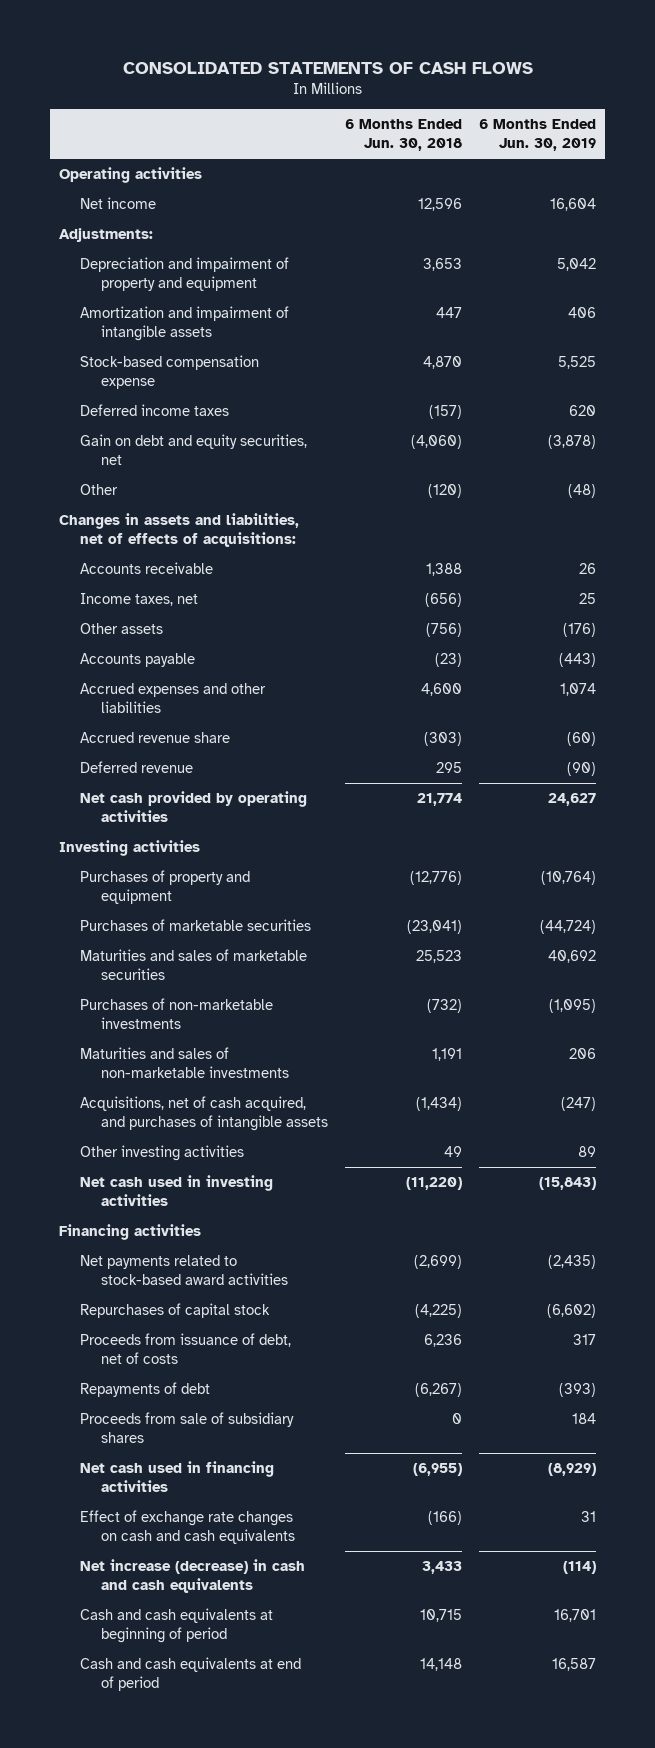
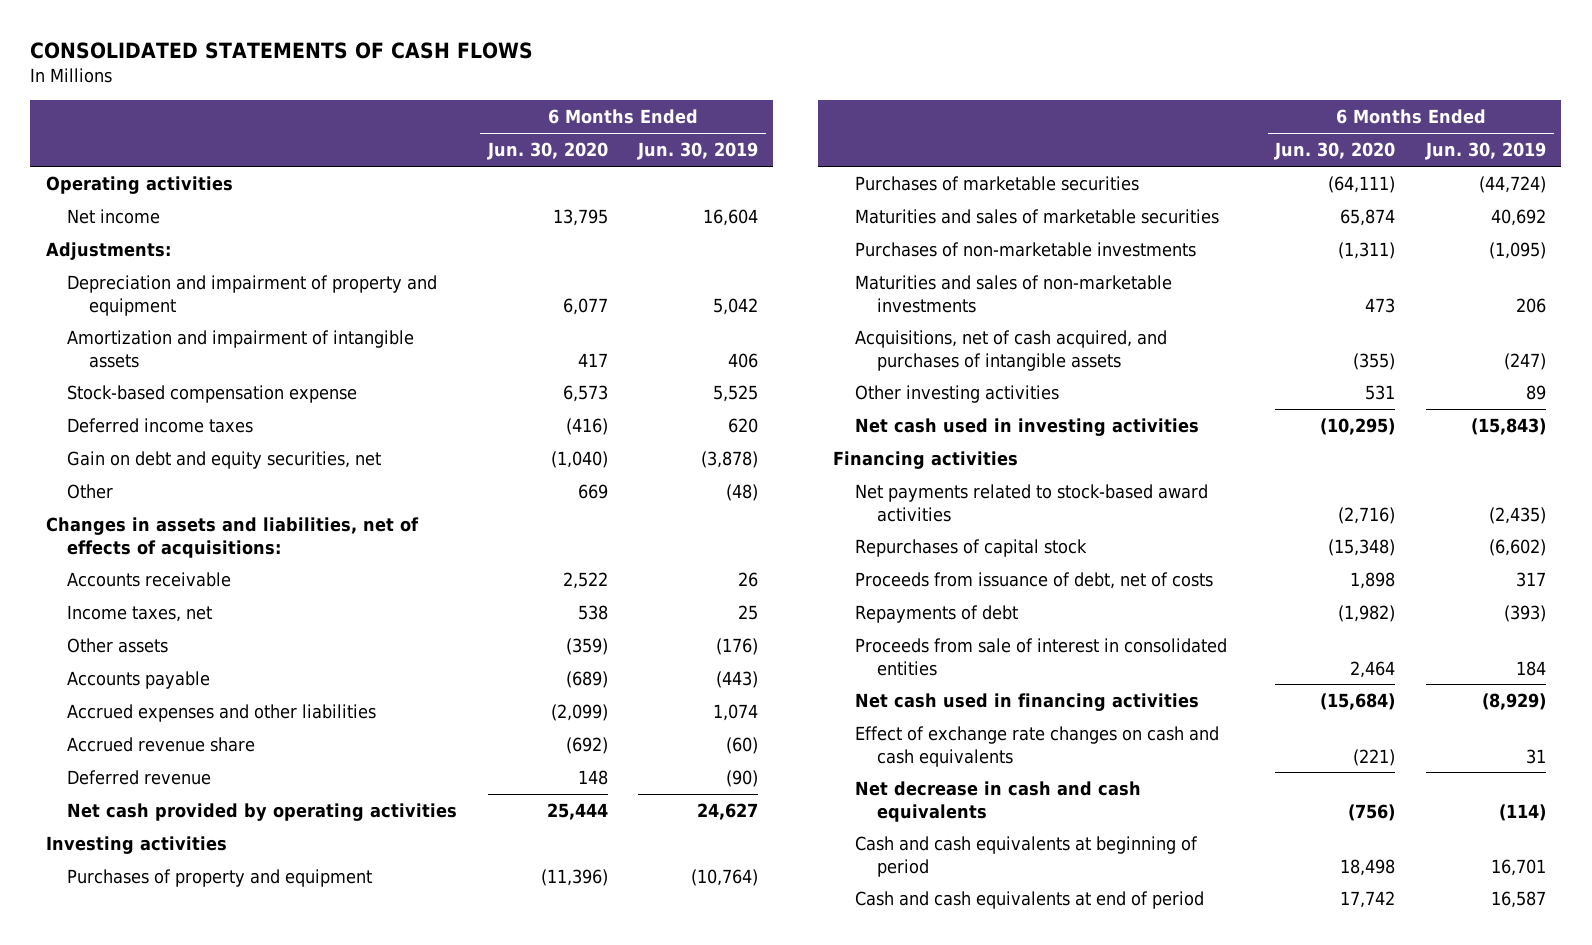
- | 6 Months Ended Jun. 30, 2018 | 6 Months Ended Jun. 30, 2019
+ | 6 Months Ended Jun. 30, 2020 | 6 Months Ended Jun. 30, 2019
- Proceeds from sale of subsidiary shares | 0 | 184
+ Proceeds from sale of interest in consolidated entities | 2,464 | 184
- Net increase (decrease) in cash and cash equivalents | 3,433 | (114)
+ Net decrease in cash and cash equivalents | (756) | (114)

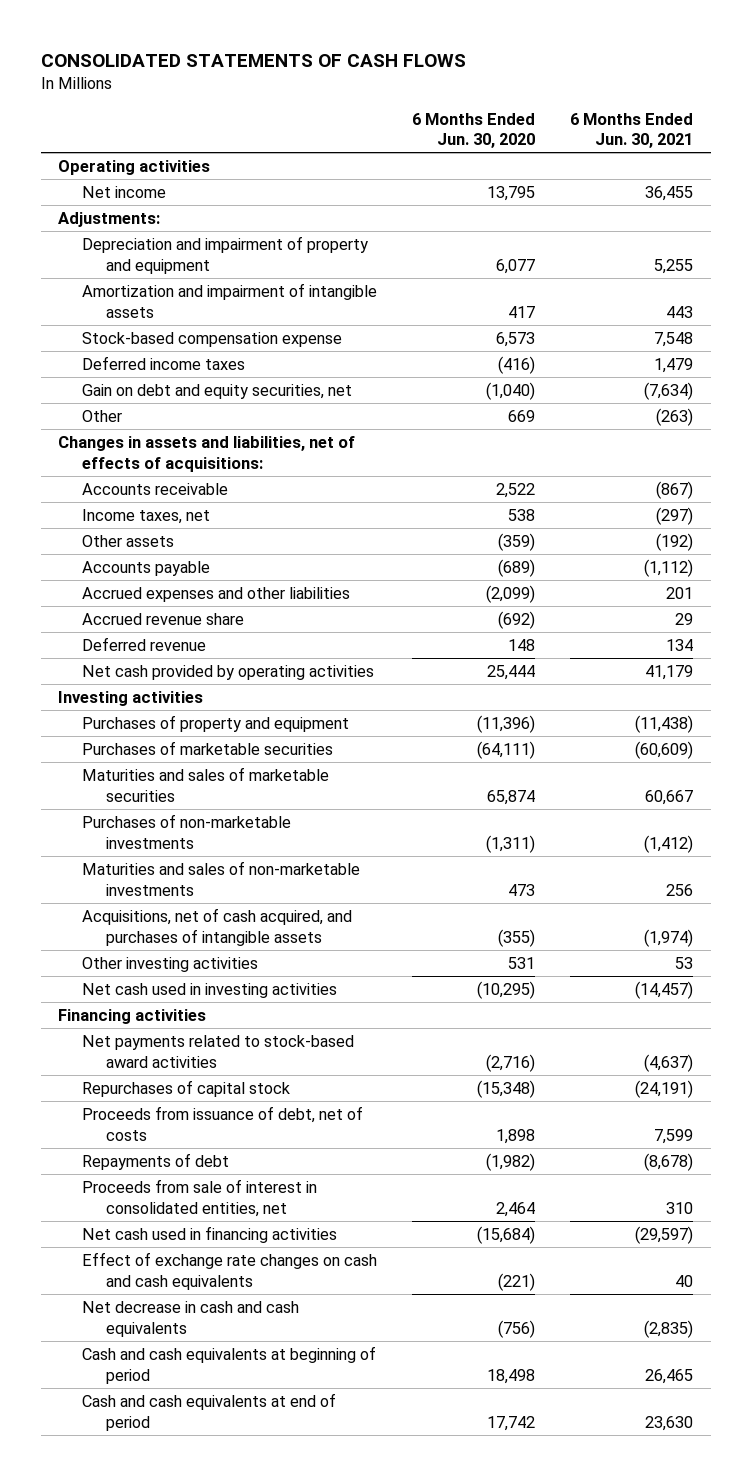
- | 6 Months Ended Jun. 30, 2020 | 6 Months Ended Jun. 30, 2019
+ | 6 Months Ended Jun. 30, 2020 | 6 Months Ended Jun. 30, 2021
- Proceeds from sale of interest in consolidated entities | 2,464 | 184
+ Proceeds from sale of interest in consolidated entities, net | 2,464 | 310

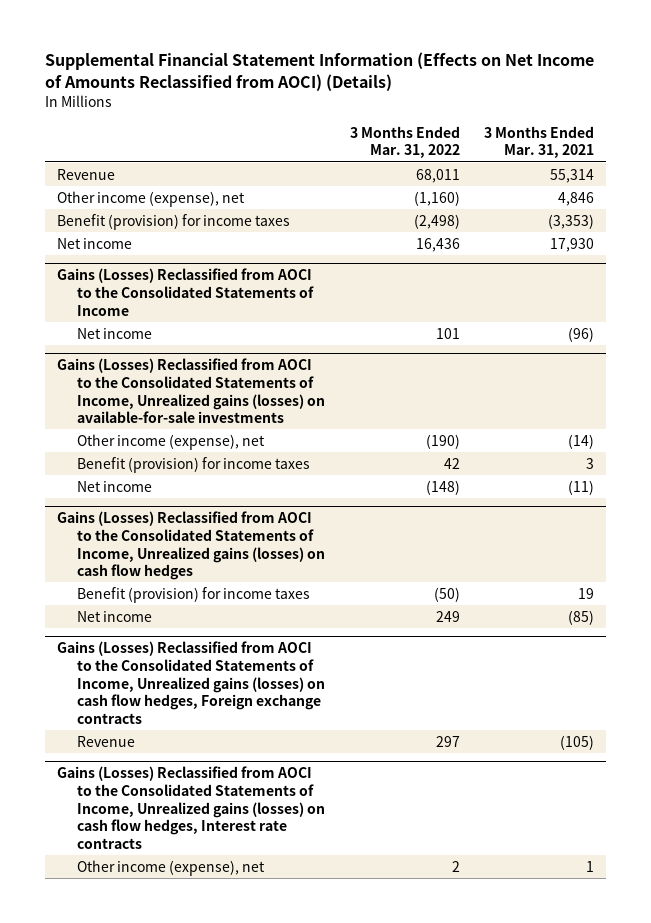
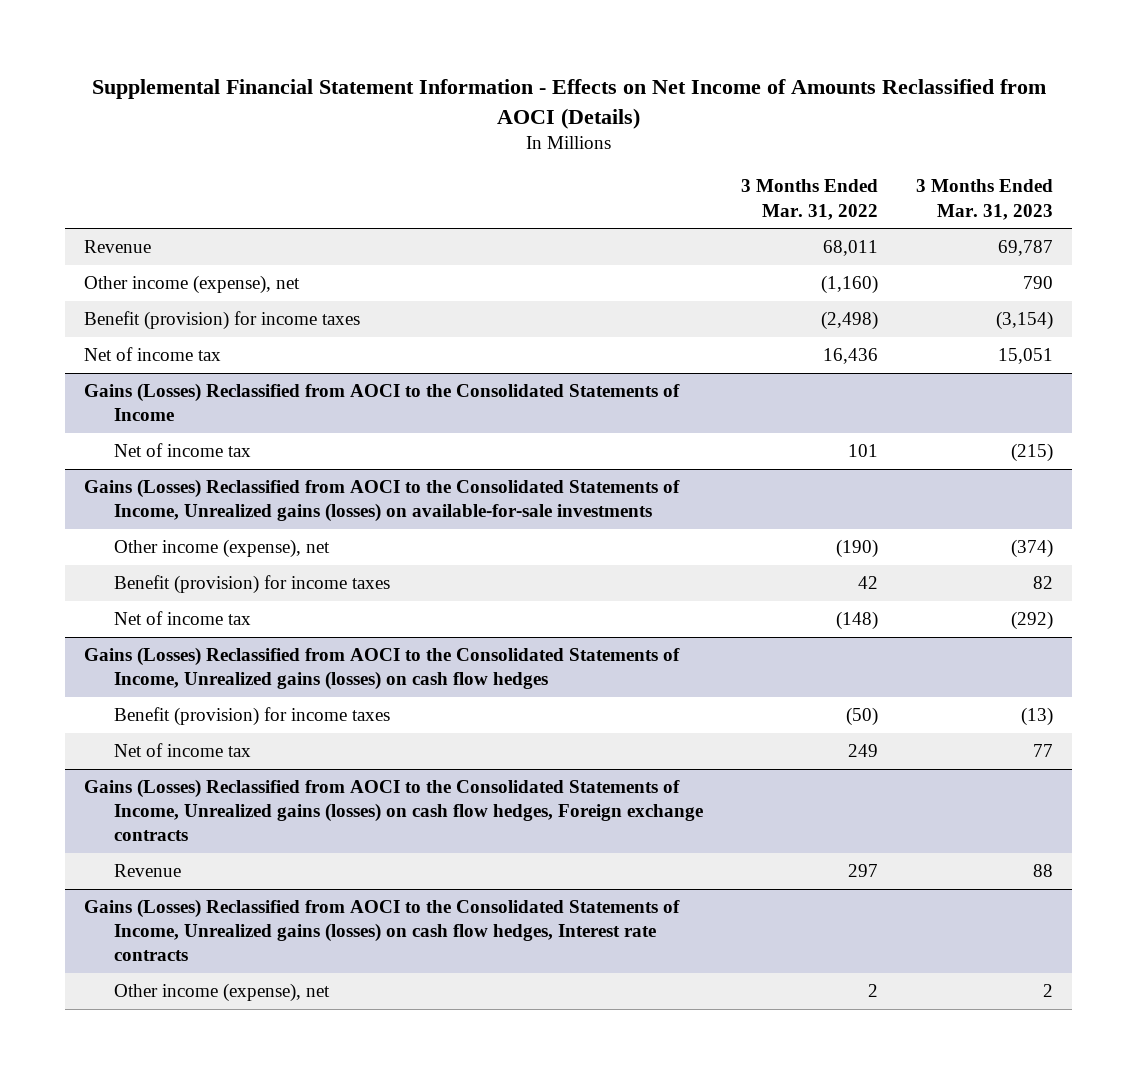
- Supplemental Financial Statement Information (Effects on Net Income of Amounts Reclassified from AOCI) (Details)
+ Supplemental Financial Statement Information - Effects on Net Income of Amounts Reclassified from AOCI (Details)
- | 3 Months Ended Mar. 31, 2022 | 3 Months Ended Mar. 31, 2021
+ | 3 Months Ended Mar. 31, 2022 | 3 Months Ended Mar. 31, 2023
- Net income | 16,436 | 17,930
+ Net of income tax | 16,436 | 15,051
@ Gains (Losses) Reclassified from AOCI to the Consolidated Statements of Income
- Net income | 101 | (96)
+ Net of income tax | 101 | (215)
@ Gains (Losses) Reclassified from AOCI to the Consolidated Statements of Income, Unrealized gains (losses) on available-for-sale investments
- Net income | (148) | (11)
+ Net of income tax | (148) | (292)
@ Gains (Losses) Reclassified from AOCI to the Consolidated Statements of Income, Unrealized gains (losses) on cash flow hedges
- Net income | 249 | (85)
+ Net of income tax | 249 | 77

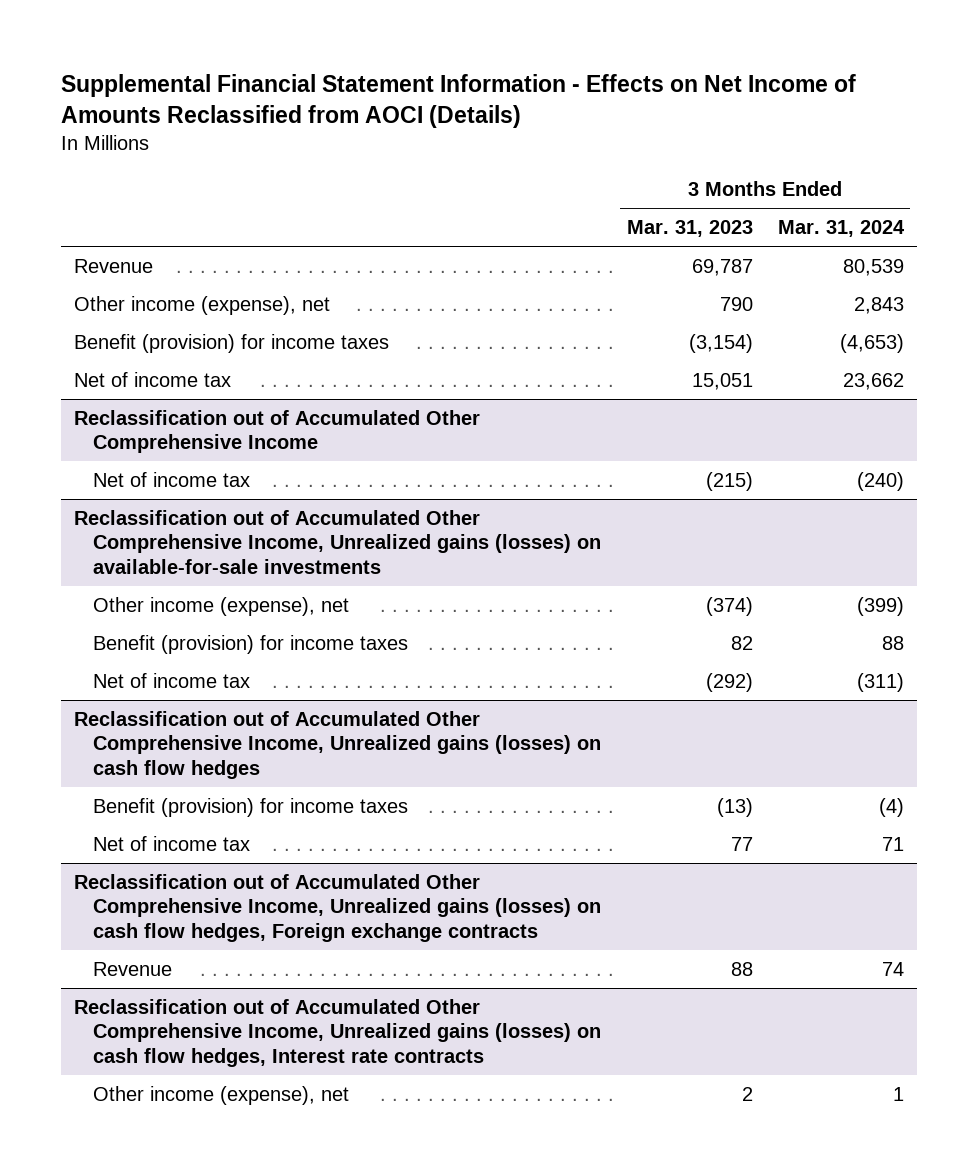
- | 3 Months Ended Mar. 31, 2022 | 3 Months Ended Mar. 31, 2023
+ | 3 Months Ended Mar. 31, 2023 | 3 Months Ended Mar. 31, 2024
- Gains (Losses) Reclassified from AOCI to the Consolidated Statements of Income
+ Reclassification out of Accumulated Other Comprehensive Income
- Gains (Losses) Reclassified from AOCI to the Consolidated Statements of Income, Unrealized gains (losses) on available-for-sale investments
+ Reclassification out of Accumulated Other Comprehensive Income, Unrealized gains (losses) on available-for-sale investments
- Gains (Losses) Reclassified from AOCI to the Consolidated Statements of Income, Unrealized gains (losses) on cash flow hedges
+ Reclassification out of Accumulated Other Comprehensive Income, Unrealized gains (losses) on cash flow hedges
- Gains (Losses) Reclassified from AOCI to the Consolidated Statements of Income, Unrealized gains (losses) on cash flow hedges, Foreign exchange contracts
+ Reclassification out of Accumulated Other Comprehensive Income, Unrealized gains (losses) on cash flow hedges, Foreign exchange contracts
- Gains (Losses) Reclassified from AOCI to the Consolidated Statements of Income, Unrealized gains (losses) on cash flow hedges, Interest rate contracts
+ Reclassification out of Accumulated Other Comprehensive Income, Unrealized gains (losses) on cash flow hedges, Interest rate contracts

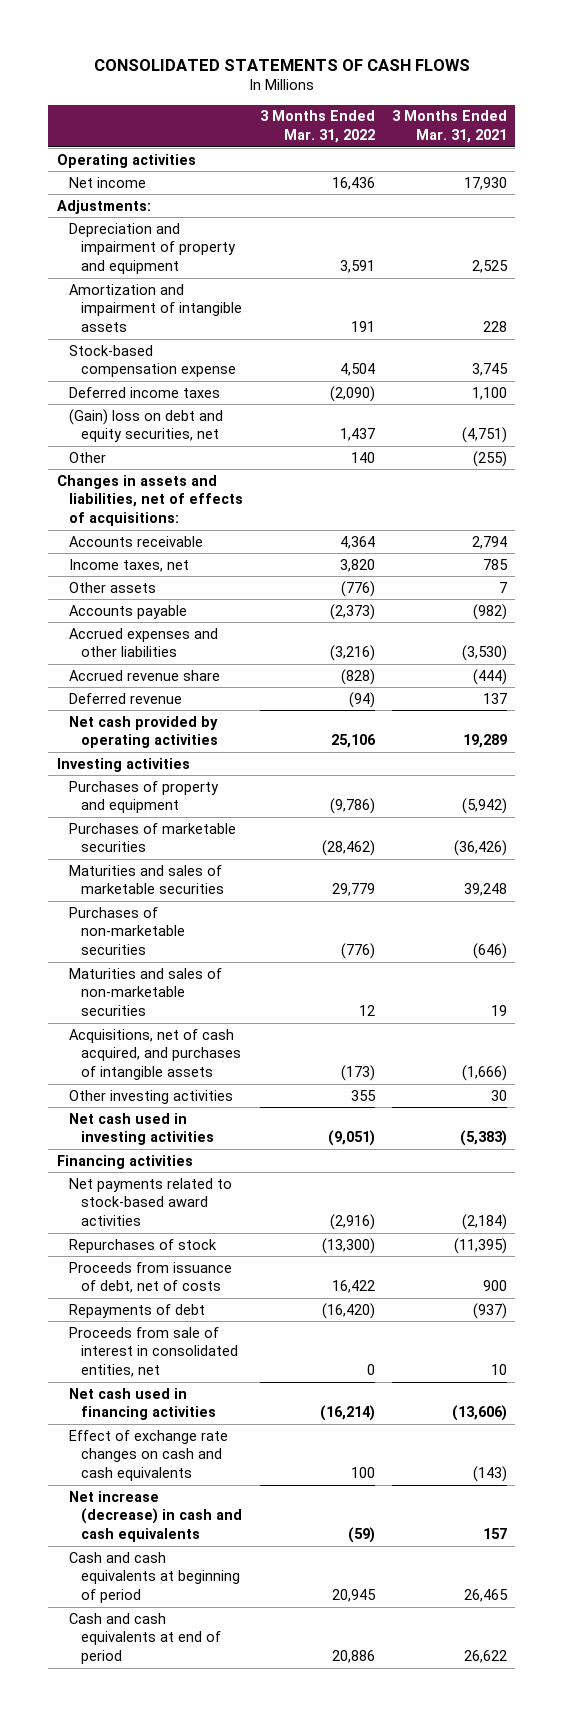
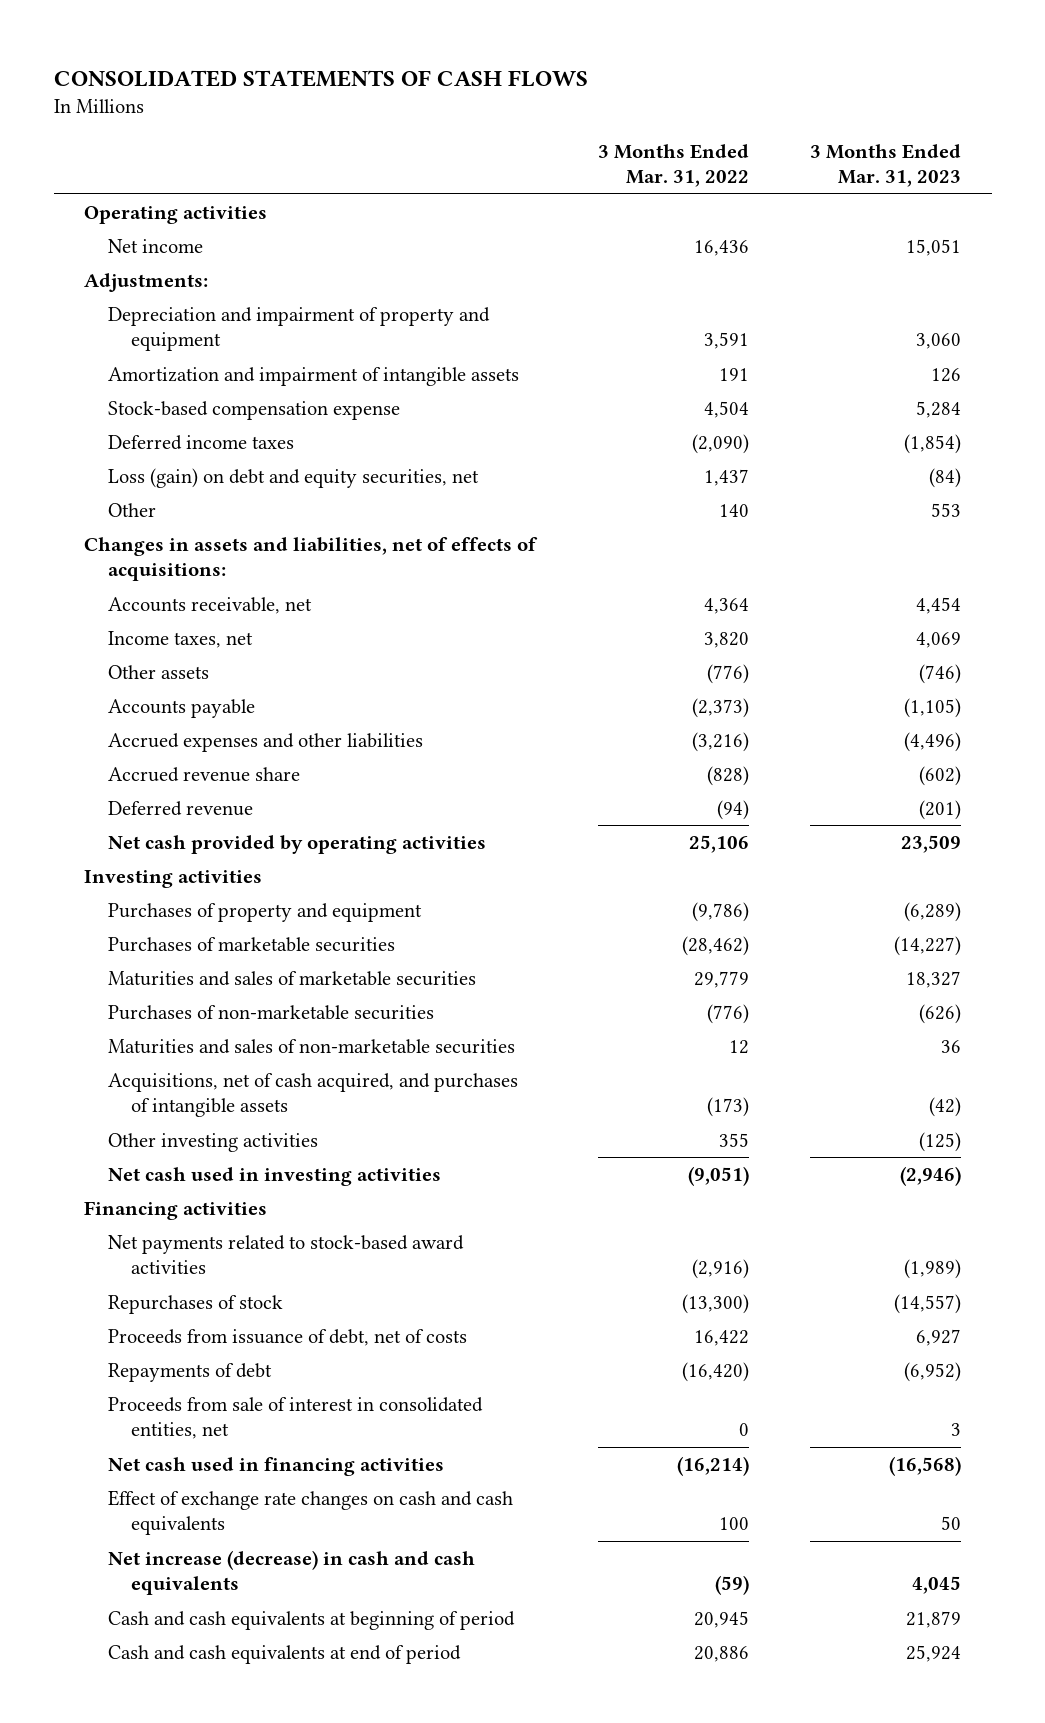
- | 3 Months Ended Mar. 31, 2022 | 3 Months Ended Mar. 31, 2021
+ | 3 Months Ended Mar. 31, 2022 | 3 Months Ended Mar. 31, 2023
- (Gain) loss on debt and equity securities, net | 1,437 | (4,751)
+ Loss (gain) on debt and equity securities, net | 1,437 | (84)
- Accounts receivable | 4,364 | 2,794
+ Accounts receivable, net | 4,364 | 4,454

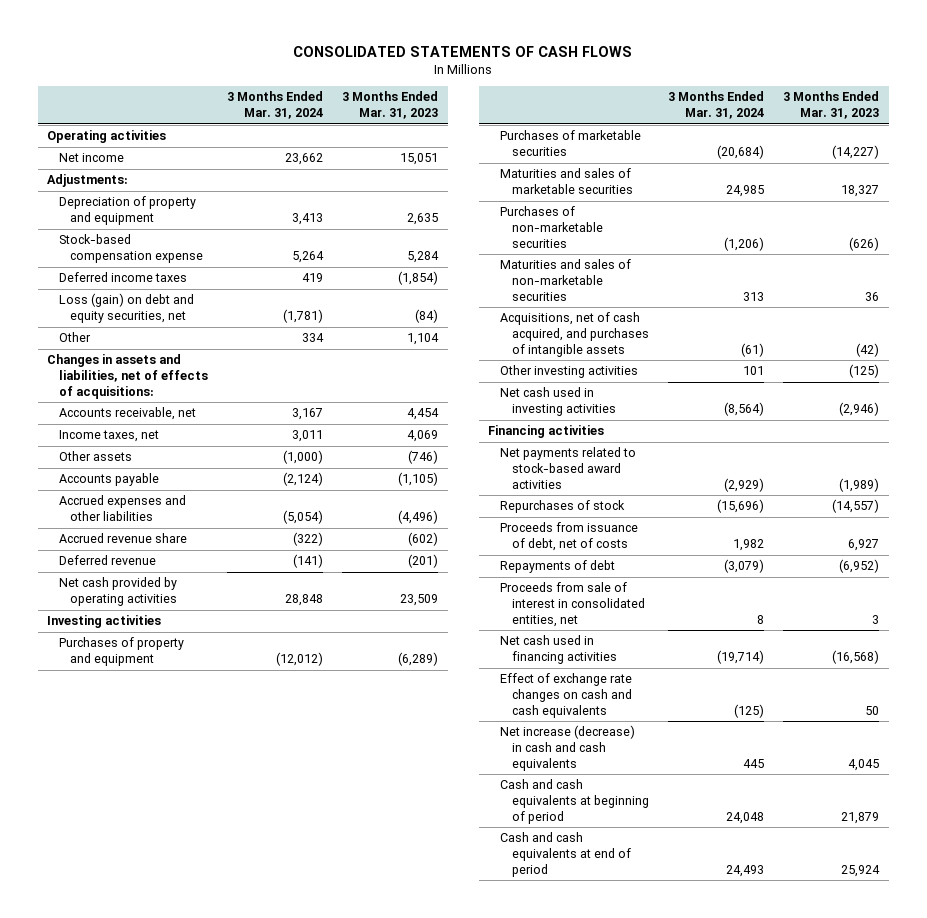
- | 3 Months Ended Mar. 31, 2022 | 3 Months Ended Mar. 31, 2023
+ | 3 Months Ended Mar. 31, 2024 | 3 Months Ended Mar. 31, 2023
- Depreciation and impairment of property and equipment | 3,591 | 3,060
- Amortization and impairment of intangible assets | 191 | 126
+ Depreciation of property and equipment | 3,413 | 2,635
- Other | 140 | 553
+ Other | 334 | 1,104

